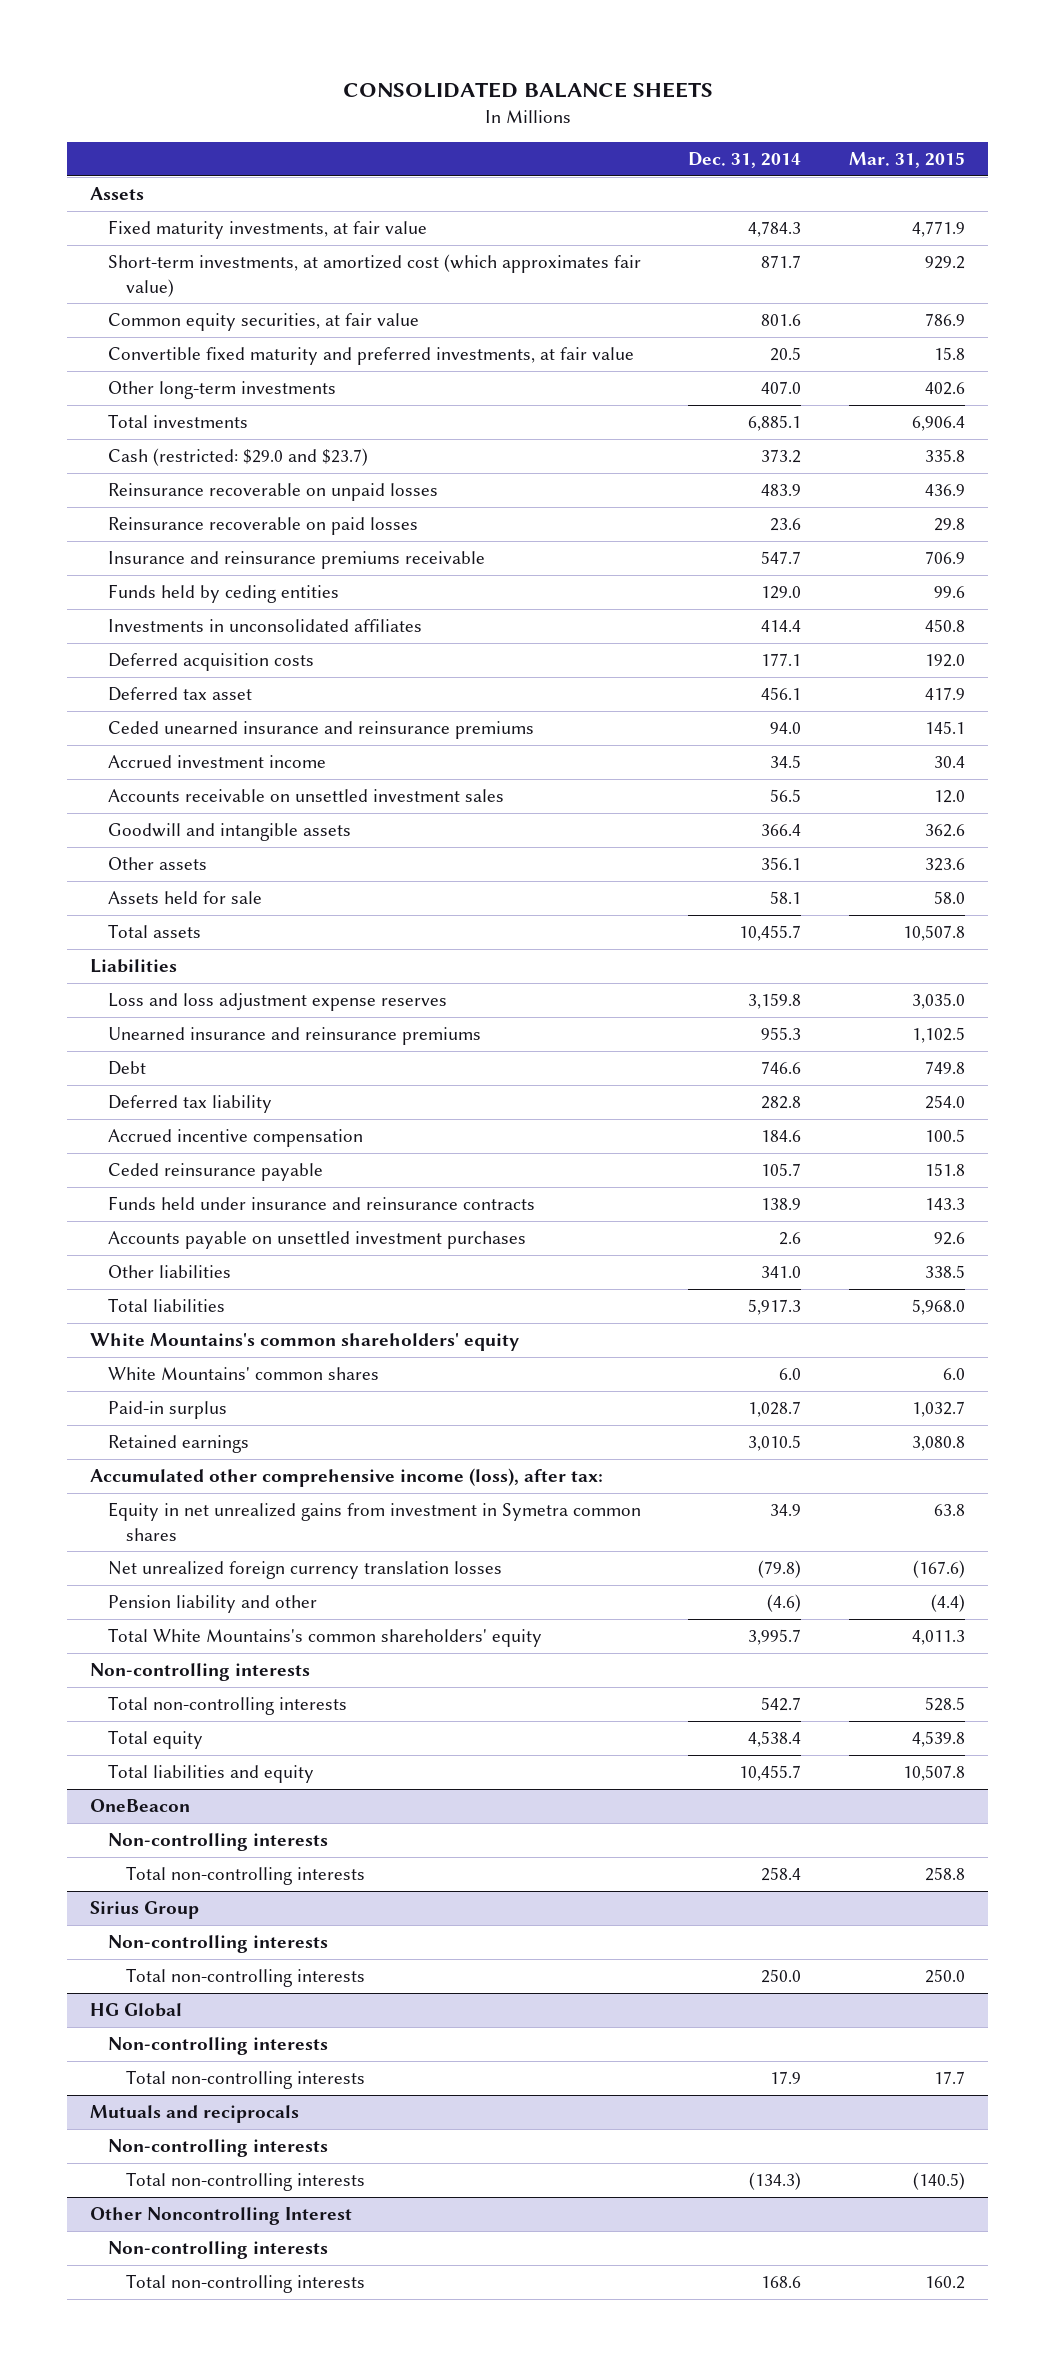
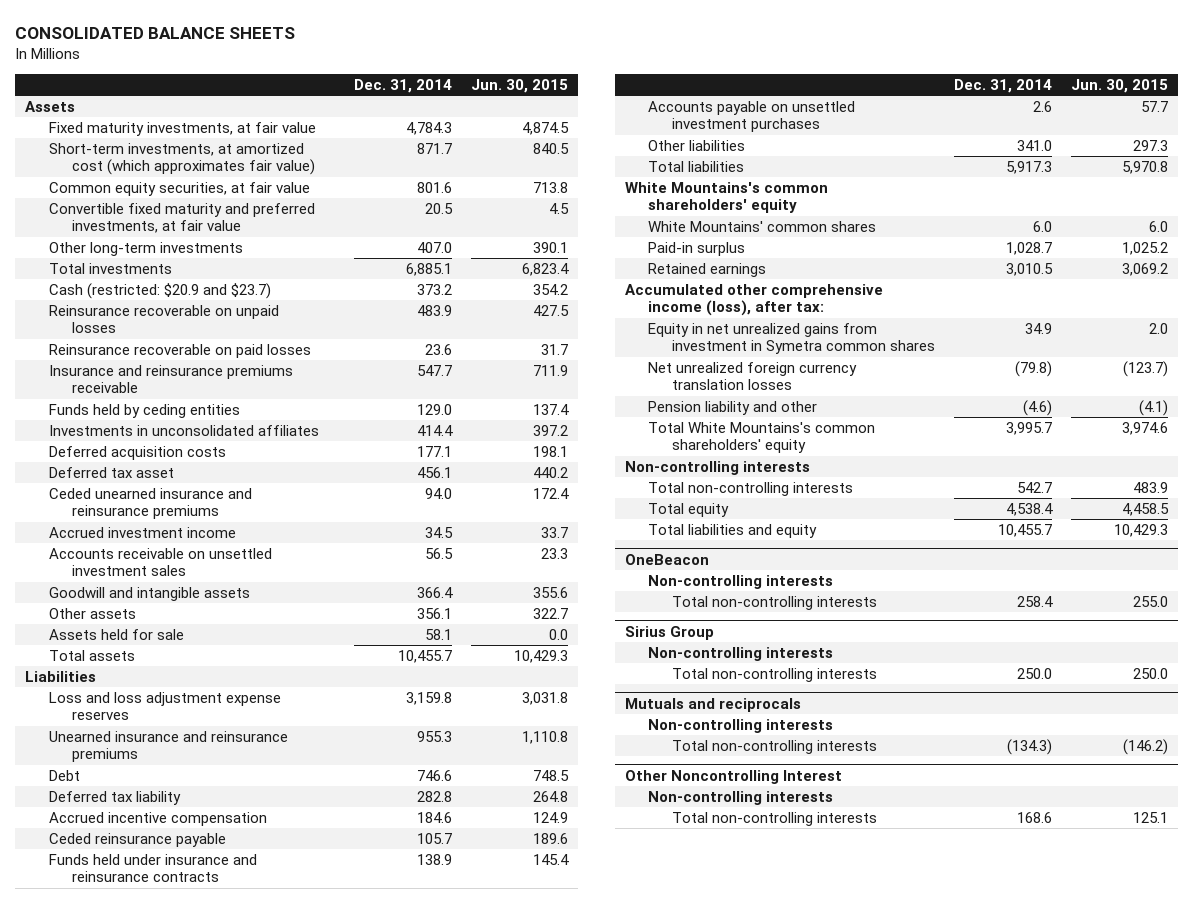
- | Dec. 31, 2014 | Mar. 31, 2015
+ | Dec. 31, 2014 | Jun. 30, 2015
- Cash (restricted: $29.0 and $23.7) | 373.2 | 335.8
+ Cash (restricted: $20.9 and $23.7) | 373.2 | 354.2
- HG Global
- Non-controlling interests
- Total non-controlling interests | 17.9 | 17.7

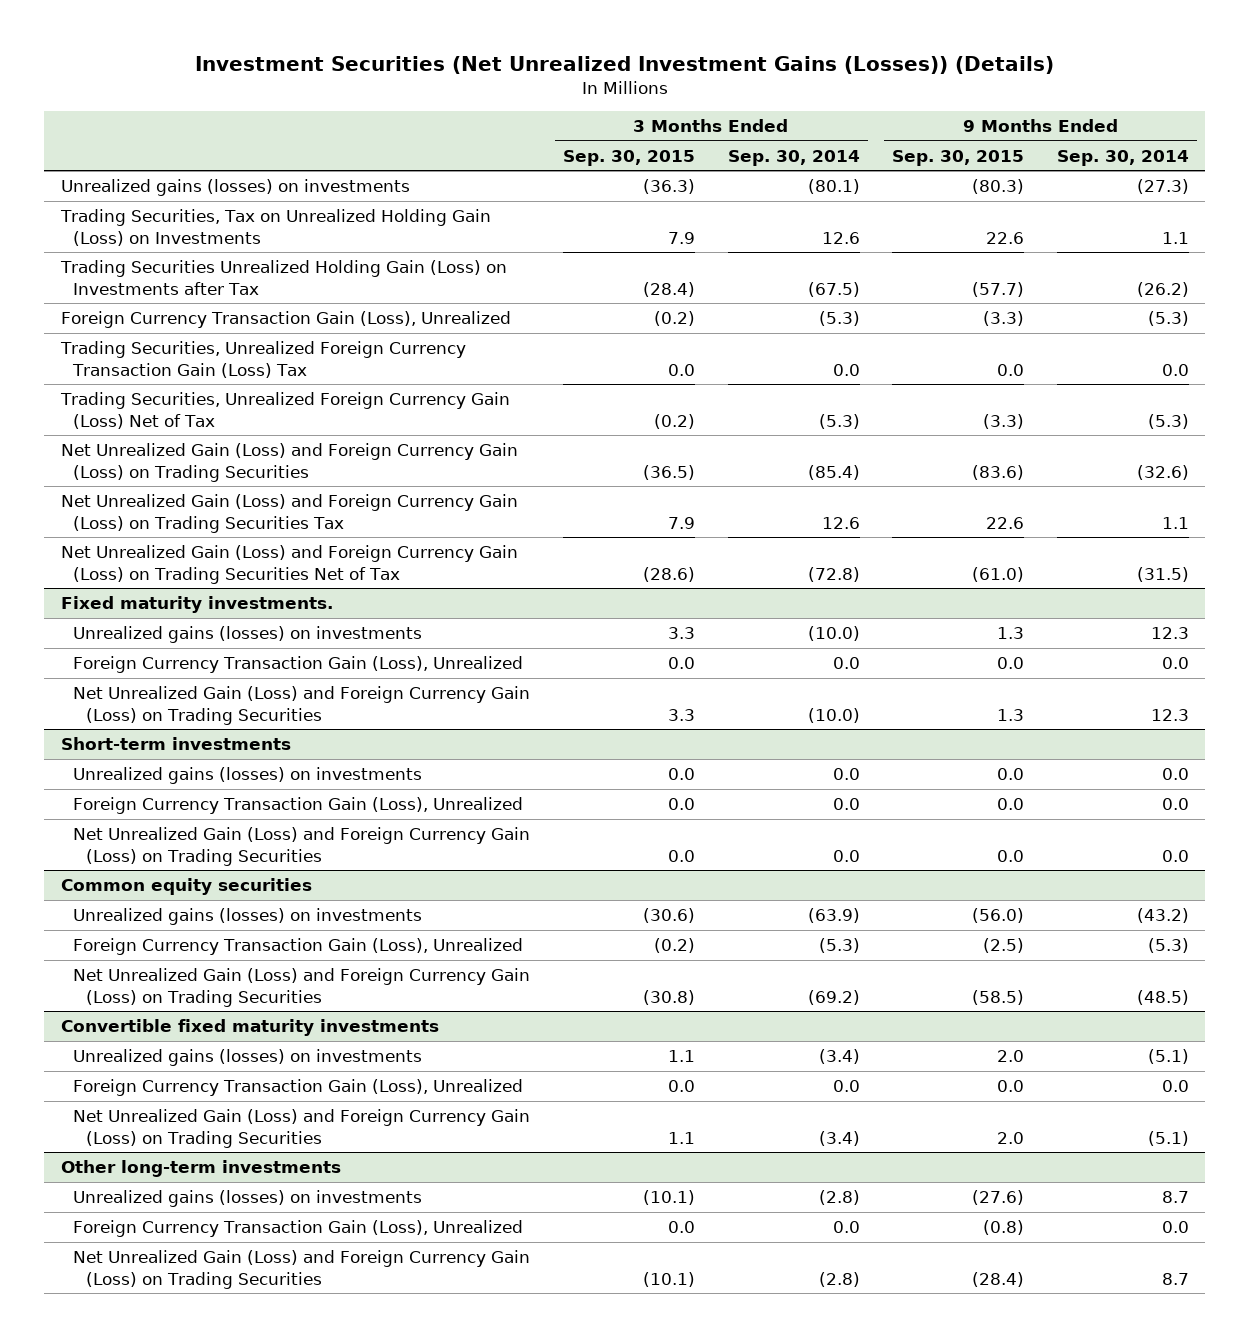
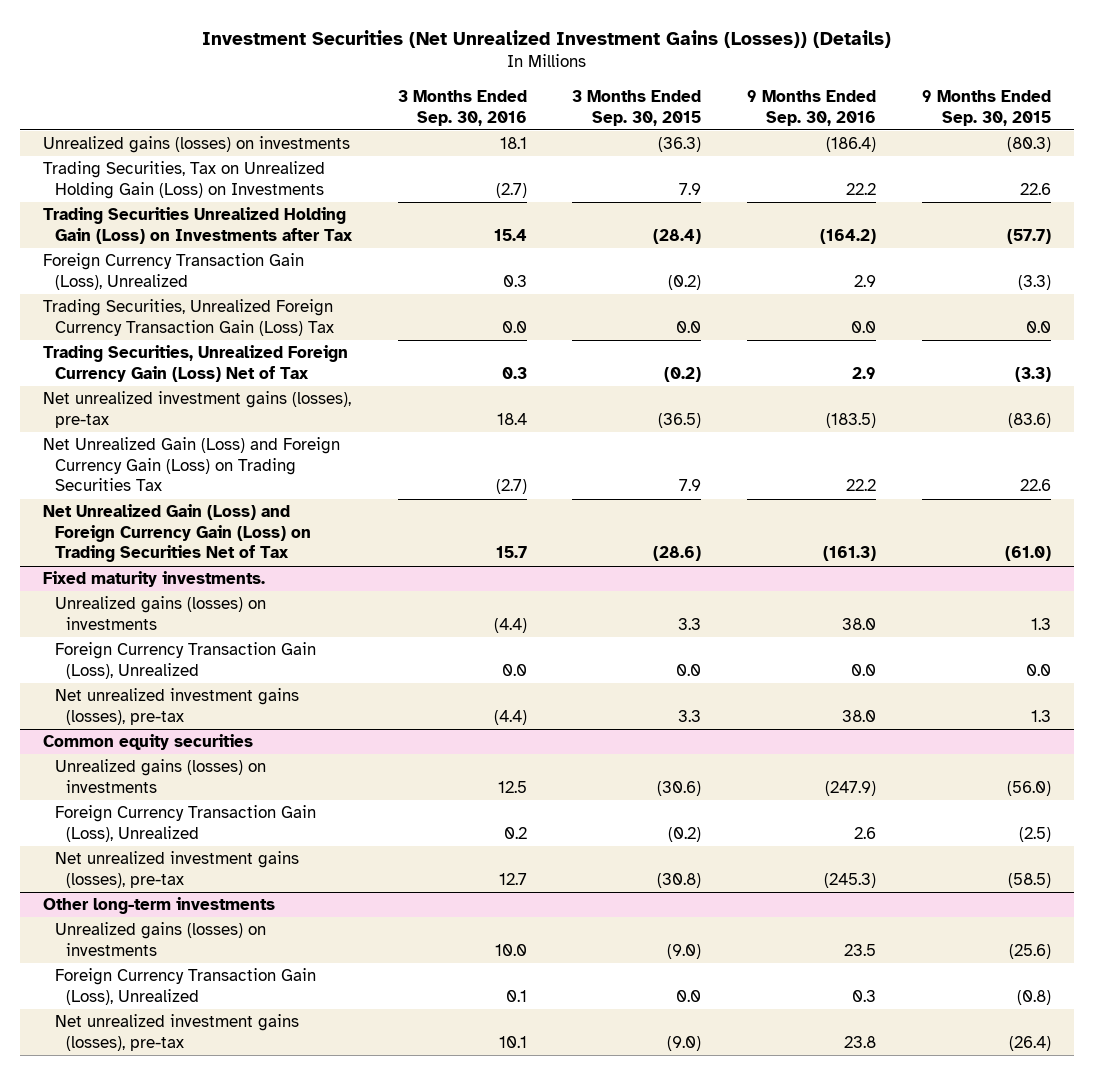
- | 3 Months Ended Sep. 30, 2015 | 3 Months Ended Sep. 30, 2014 | 9 Months Ended Sep. 30, 2015 | 9 Months Ended Sep. 30, 2014
+ | 3 Months Ended Sep. 30, 2016 | 3 Months Ended Sep. 30, 2015 | 9 Months Ended Sep. 30, 2016 | 9 Months Ended Sep. 30, 2015
- Net Unrealized Gain (Loss) and Foreign Currency Gain (Loss) on Trading Securities | (36.5) | (85.4) | (83.6) | (32.6)
+ Net unrealized investment gains (losses), pre-tax | 18.4 | (36.5) | (183.5) | (83.6)
@ Fixed maturity investments.
- Net Unrealized Gain (Loss) and Foreign Currency Gain (Loss) on Trading Securities | 3.3 | (10.0) | 1.3 | 12.3
- Short-term investments
- Unrealized gains (losses) on investments | 0.0 | 0.0 | 0.0 | 0.0
- Foreign Currency Transaction Gain (Loss), Unrealized | 0.0 | 0.0 | 0.0 | 0.0
- Net Unrealized Gain (Loss) and Foreign Currency Gain (Loss) on Trading Securities | 0.0 | 0.0 | 0.0 | 0.0
@ Fixed maturity investments.
+ Net unrealized investment gains (losses), pre-tax | (4.4) | 3.3 | 38.0 | 1.3
@ Common equity securities
- Net Unrealized Gain (Loss) and Foreign Currency Gain (Loss) on Trading Securities | (30.8) | (69.2) | (58.5) | (48.5)
- Convertible fixed maturity investments
- Unrealized gains (losses) on investments | 1.1 | (3.4) | 2.0 | (5.1)
- Foreign Currency Transaction Gain (Loss), Unrealized | 0.0 | 0.0 | 0.0 | 0.0
- Net Unrealized Gain (Loss) and Foreign Currency Gain (Loss) on Trading Securities | 1.1 | (3.4) | 2.0 | (5.1)
@ Common equity securities
+ Net unrealized investment gains (losses), pre-tax | 12.7 | (30.8) | (245.3) | (58.5)
@ Other long-term investments
- Unrealized gains (losses) on investments | (10.1) | (2.8) | (27.6) | 8.7
+ Unrealized gains (losses) on investments | 10.0 | (9.0) | 23.5 | (25.6)
- Net Unrealized Gain (Loss) and Foreign Currency Gain (Loss) on Trading Securities | (10.1) | (2.8) | (28.4) | 8.7
+ Net unrealized investment gains (losses), pre-tax | 10.1 | (9.0) | 23.8 | (26.4)

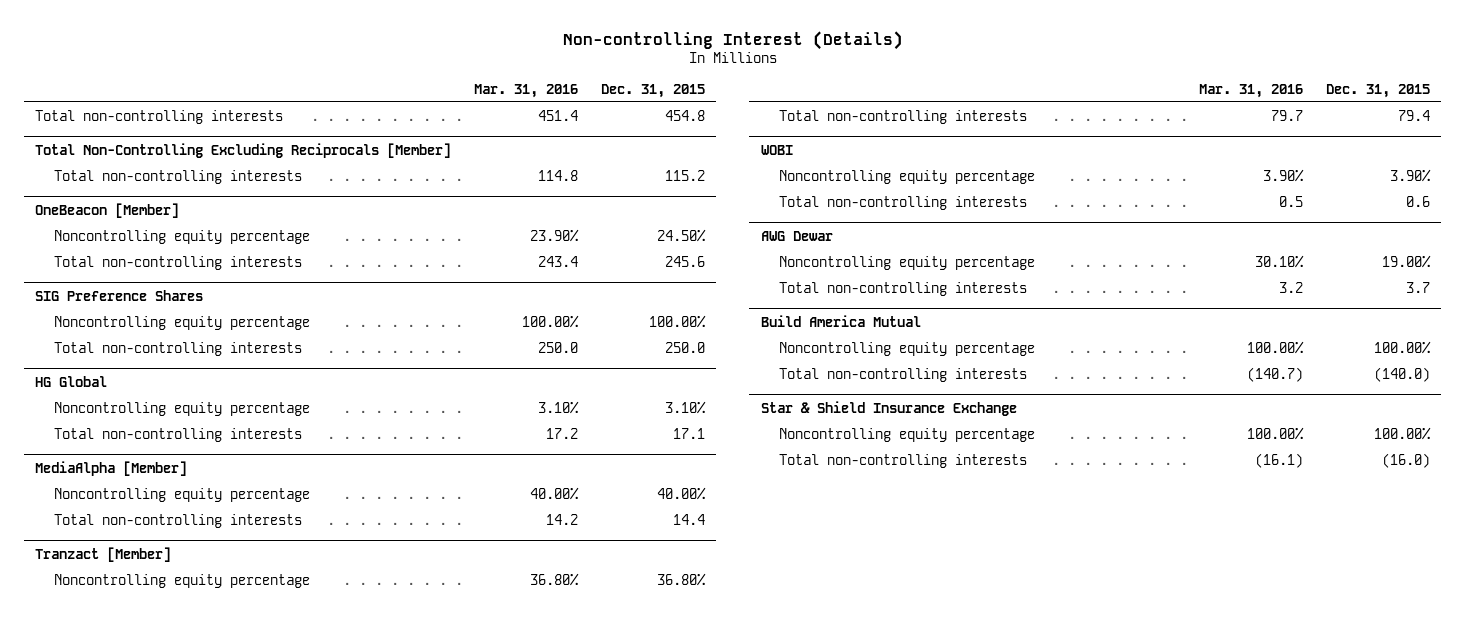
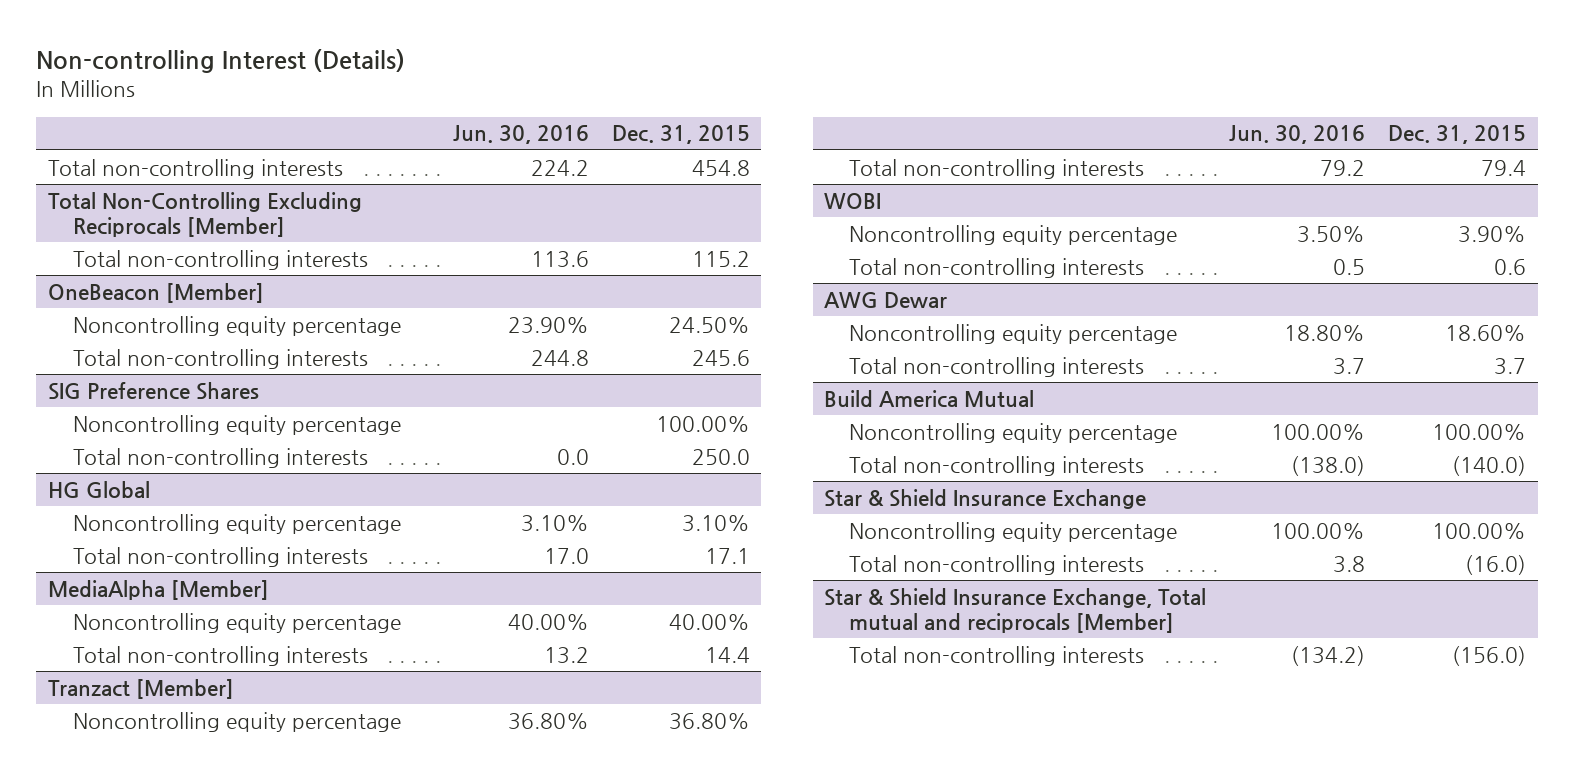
- | Mar. 31, 2016 | Dec. 31, 2015
+ | Jun. 30, 2016 | Dec. 31, 2015
@ AWG Dewar
- Noncontrolling equity percentage | 30.10% | 19.00%
+ Noncontrolling equity percentage | 18.80% | 18.60%
+ Star & Shield Insurance Exchange, Total mutual and reciprocals [Member]
+ Total non-controlling interests | (134.2) | (156.0)

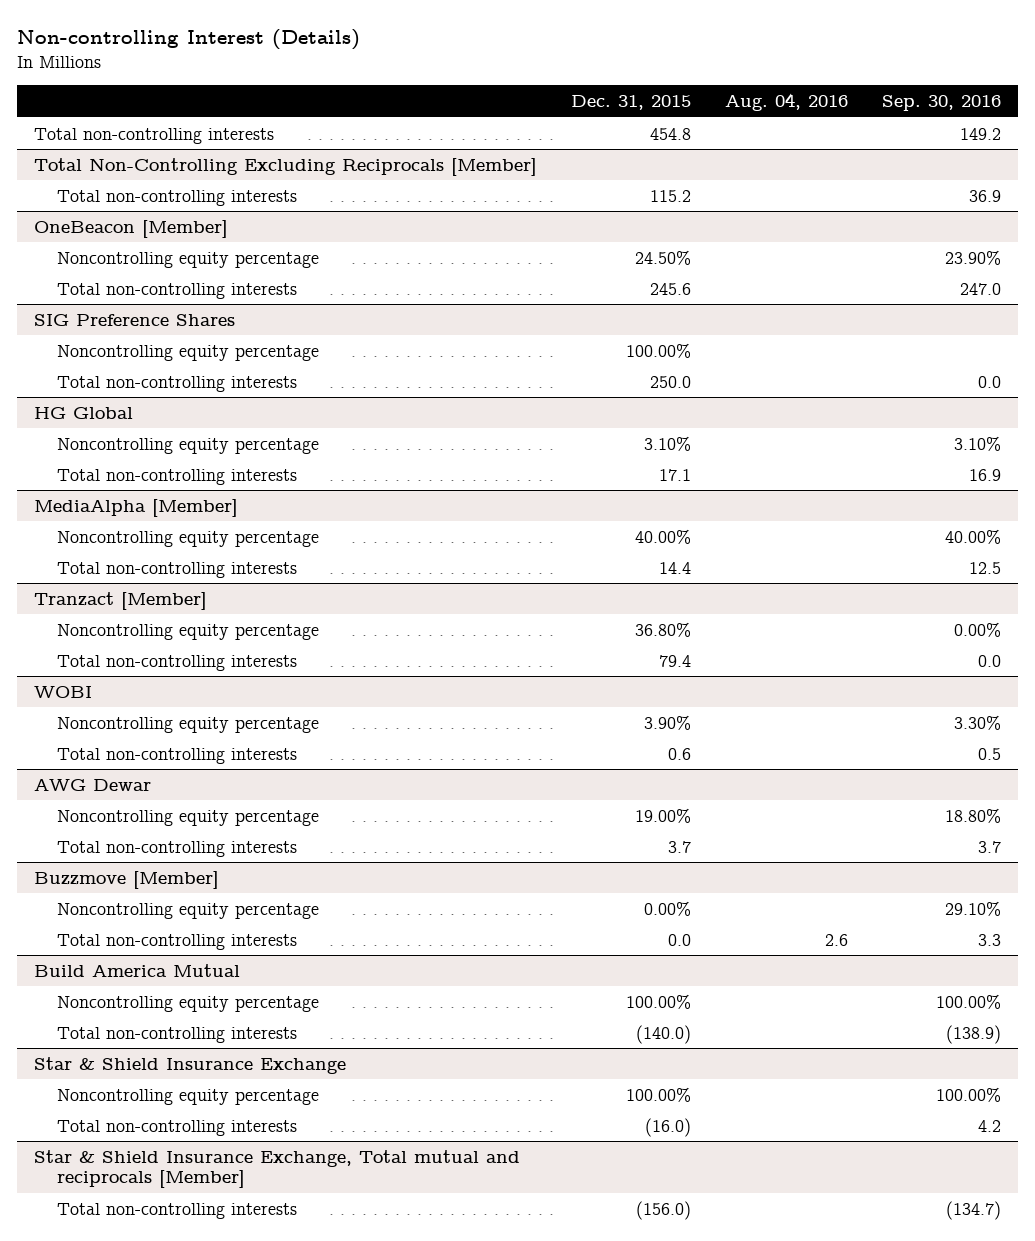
- | Jun. 30, 2016 | Dec. 31, 2015
+ | Dec. 31, 2015 | Aug. 04, 2016 | Sep. 30, 2016
@ AWG Dewar
- Noncontrolling equity percentage | 18.80% | 18.60%
+ Noncontrolling equity percentage | 19.00% | | 18.80%
+ Buzzmove [Member]
+ Noncontrolling equity percentage | 0.00% | | 29.10%
+ Total non-controlling interests | 0.0 | 2.6 | 3.3

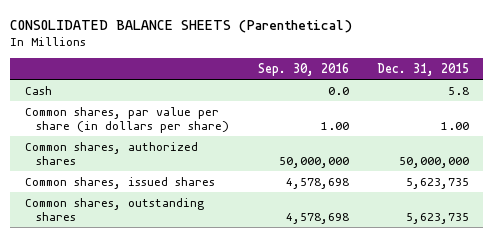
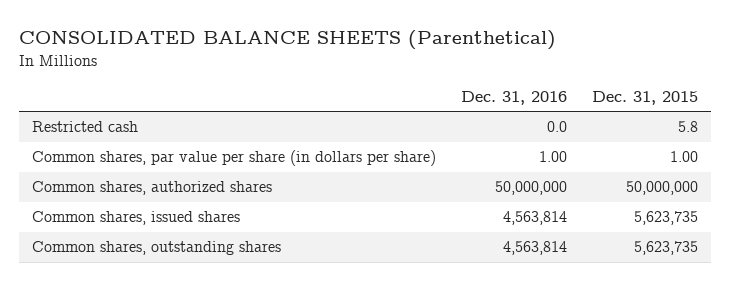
- | Sep. 30, 2016 | Dec. 31, 2015
+ | Dec. 31, 2016 | Dec. 31, 2015
- Cash | 0.0 | 5.8
+ Restricted cash | 0.0 | 5.8

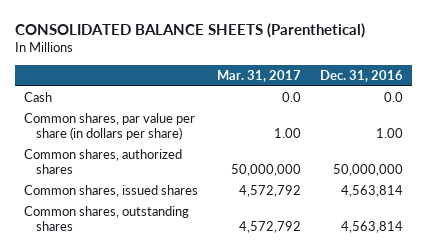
- | Dec. 31, 2016 | Dec. 31, 2015
+ | Mar. 31, 2017 | Dec. 31, 2016
- Restricted cash | 0.0 | 5.8
+ Cash | 0.0 | 0.0

